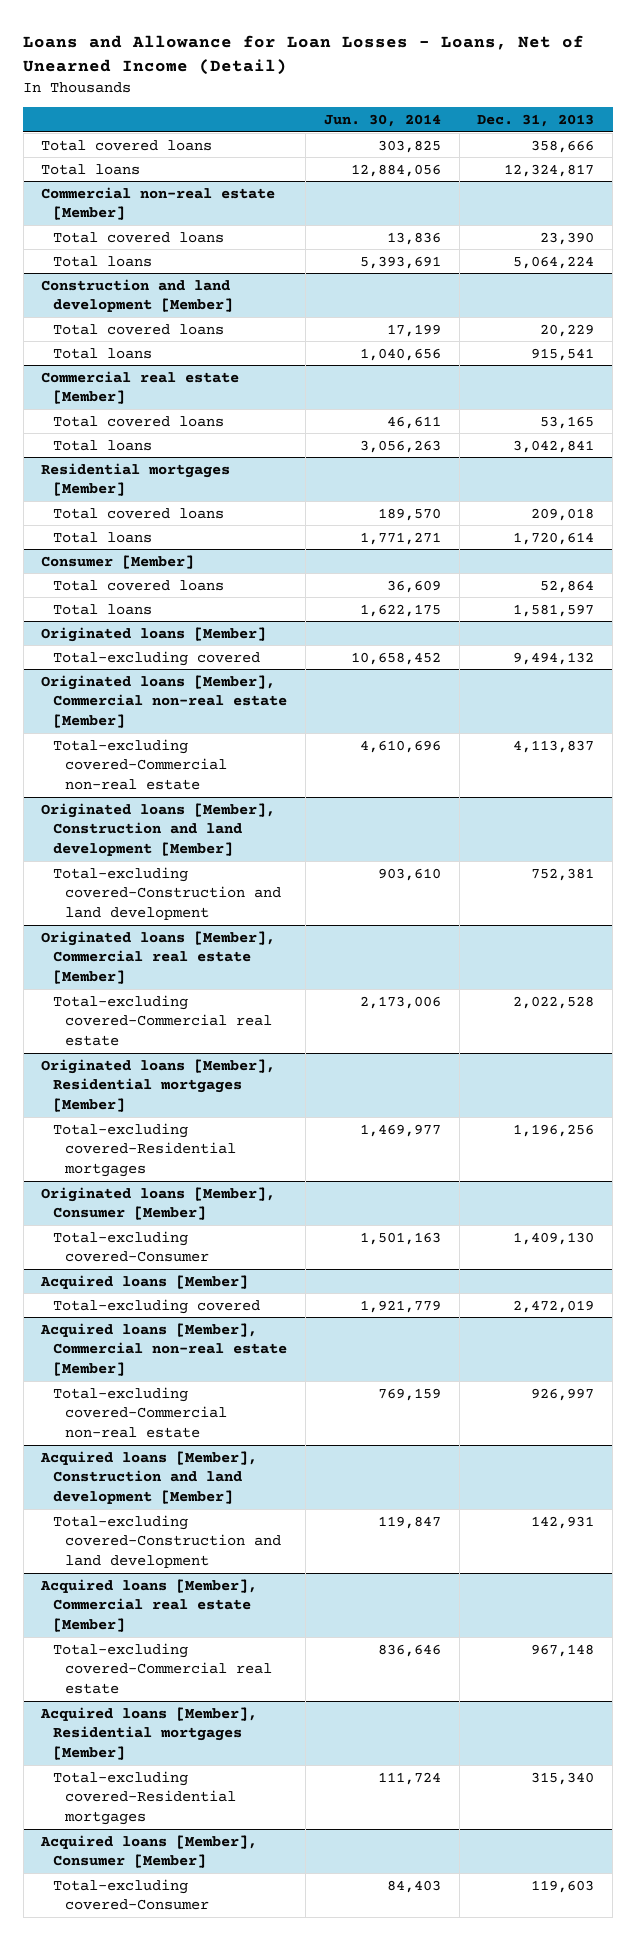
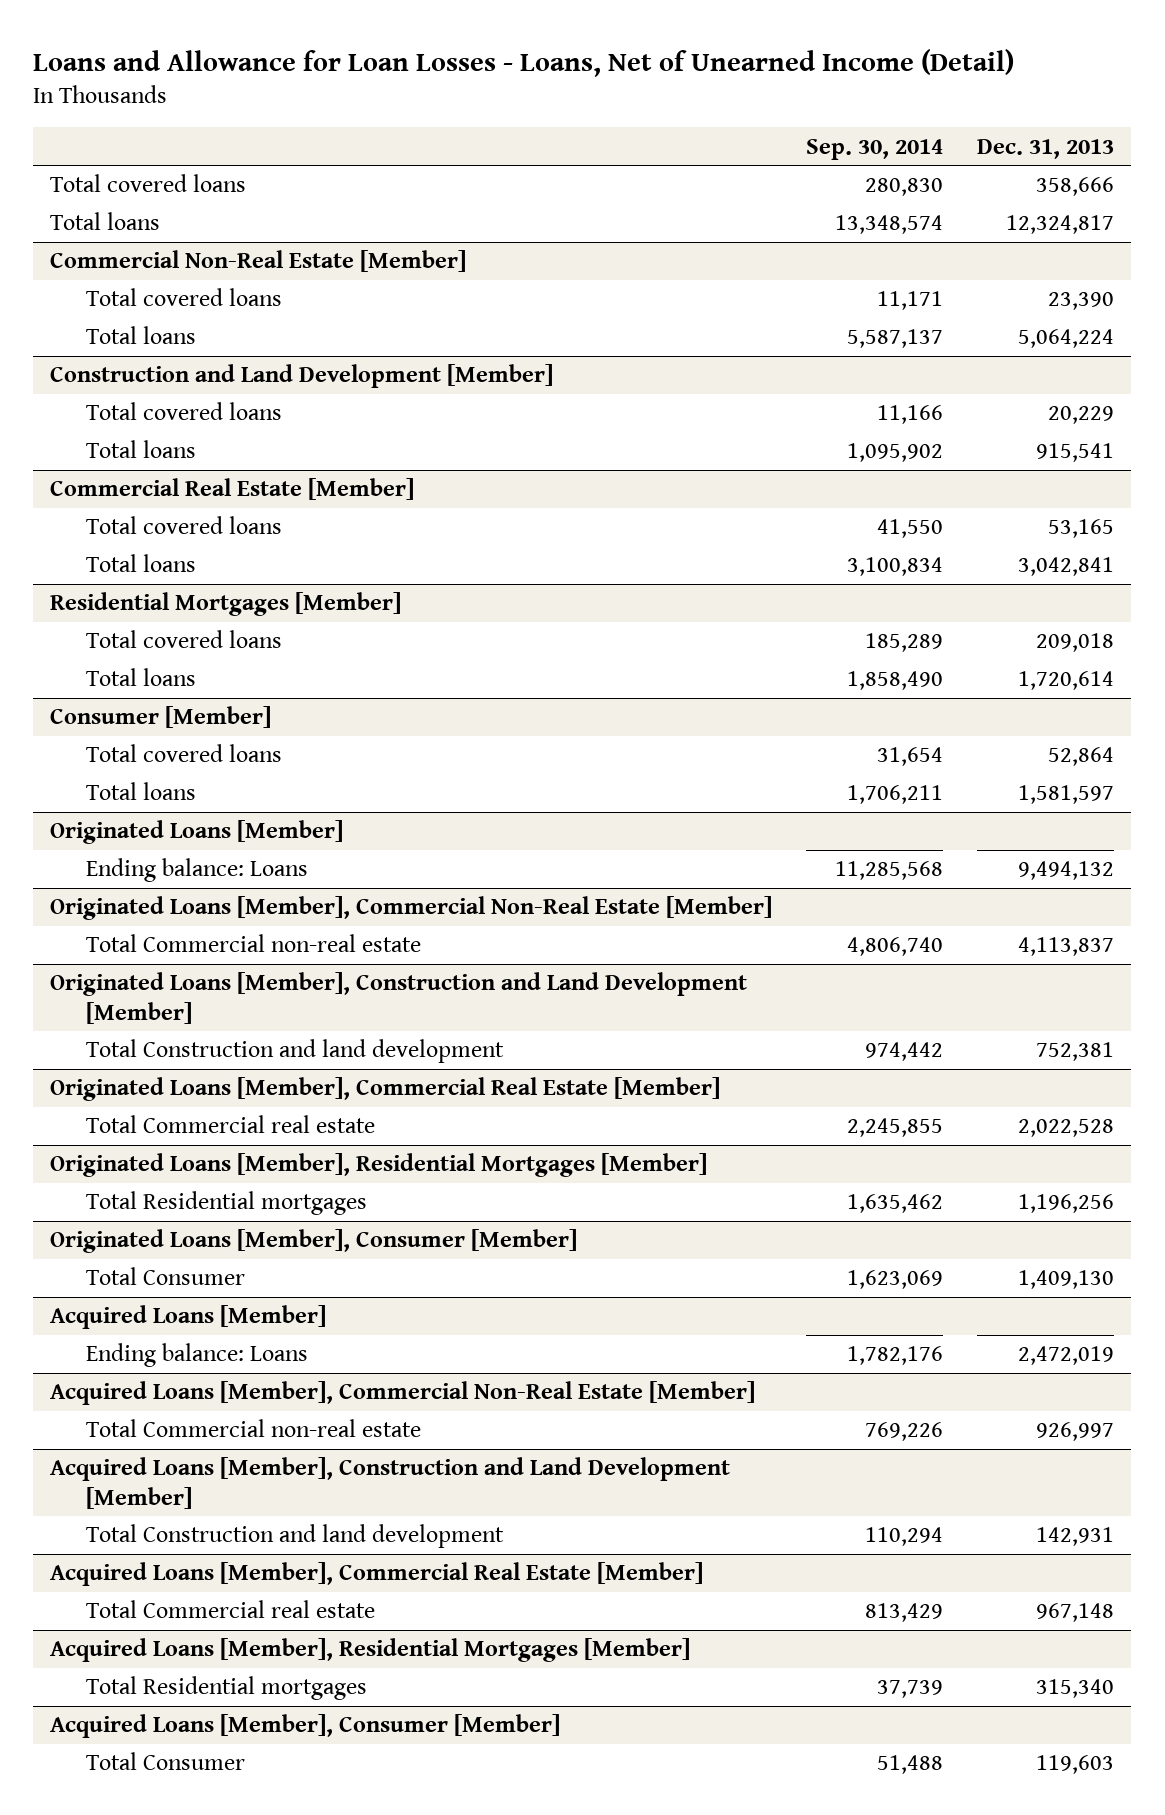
- | Jun. 30, 2014 | Dec. 31, 2013
+ | Sep. 30, 2014 | Dec. 31, 2013
- Commercial non-real estate [Member]
+ Commercial Non-Real Estate [Member]
- Construction and land development [Member]
+ Construction and Land Development [Member]
- Commercial real estate [Member]
+ Commercial Real Estate [Member]
- Residential mortgages [Member]
+ Residential Mortgages [Member]
- Originated loans [Member]
- Total-excluding covered | 10,658,452 | 9,494,132
- Originated loans [Member], Commercial non-real estate [Member]
- Total-excluding covered-Commercial non-real estate | 4,610,696 | 4,113,837
- Originated loans [Member], Construction and land development [Member]
- Total-excluding covered-Construction and land development | 903,610 | 752,381
- Originated loans [Member], Commercial real estate [Member]
- Total-excluding covered-Commercial real estate | 2,173,006 | 2,022,528
- Originated loans [Member], Residential mortgages [Member]
- Total-excluding covered-Residential mortgages | 1,469,977 | 1,196,256
- Originated loans [Member], Consumer [Member]
- Total-excluding covered-Consumer | 1,501,163 | 1,409,130
- Acquired loans [Member]
- Total-excluding covered | 1,921,779 | 2,472,019
- Acquired loans [Member], Commercial non-real estate [Member]
- Total-excluding covered-Commercial non-real estate | 769,159 | 926,997
- Acquired loans [Member], Construction and land development [Member]
- Total-excluding covered-Construction and land development | 119,847 | 142,931
- Acquired loans [Member], Commercial real estate [Member]
- Total-excluding covered-Commercial real estate | 836,646 | 967,148
- Acquired loans [Member], Residential mortgages [Member]
- Total-excluding covered-Residential mortgages | 111,724 | 315,340
- Acquired loans [Member], Consumer [Member]
- Total-excluding covered-Consumer | 84,403 | 119,603
+ Originated Loans [Member]
+ Ending balance: Loans | 11,285,568 | 9,494,132
+ Originated Loans [Member], Commercial Non-Real Estate [Member]
+ Total Commercial non-real estate | 4,806,740 | 4,113,837
+ Originated Loans [Member], Construction and Land Development [Member]
+ Total Construction and land development | 974,442 | 752,381
+ Originated Loans [Member], Commercial Real Estate [Member]
+ Total Commercial real estate | 2,245,855 | 2,022,528
+ Originated Loans [Member], Residential Mortgages [Member]
+ Total Residential mortgages | 1,635,462 | 1,196,256
+ Originated Loans [Member], Consumer [Member]
+ Total Consumer | 1,623,069 | 1,409,130
+ Acquired Loans [Member]
+ Ending balance: Loans | 1,782,176 | 2,472,019
+ Acquired Loans [Member], Commercial Non-Real Estate [Member]
+ Total Commercial non-real estate | 769,226 | 926,997
+ Acquired Loans [Member], Construction and Land Development [Member]
+ Total Construction and land development | 110,294 | 142,931
+ Acquired Loans [Member], Commercial Real Estate [Member]
+ Total Commercial real estate | 813,429 | 967,148
+ Acquired Loans [Member], Residential Mortgages [Member]
+ Total Residential mortgages | 37,739 | 315,340
+ Acquired Loans [Member], Consumer [Member]
+ Total Consumer | 51,488 | 119,603

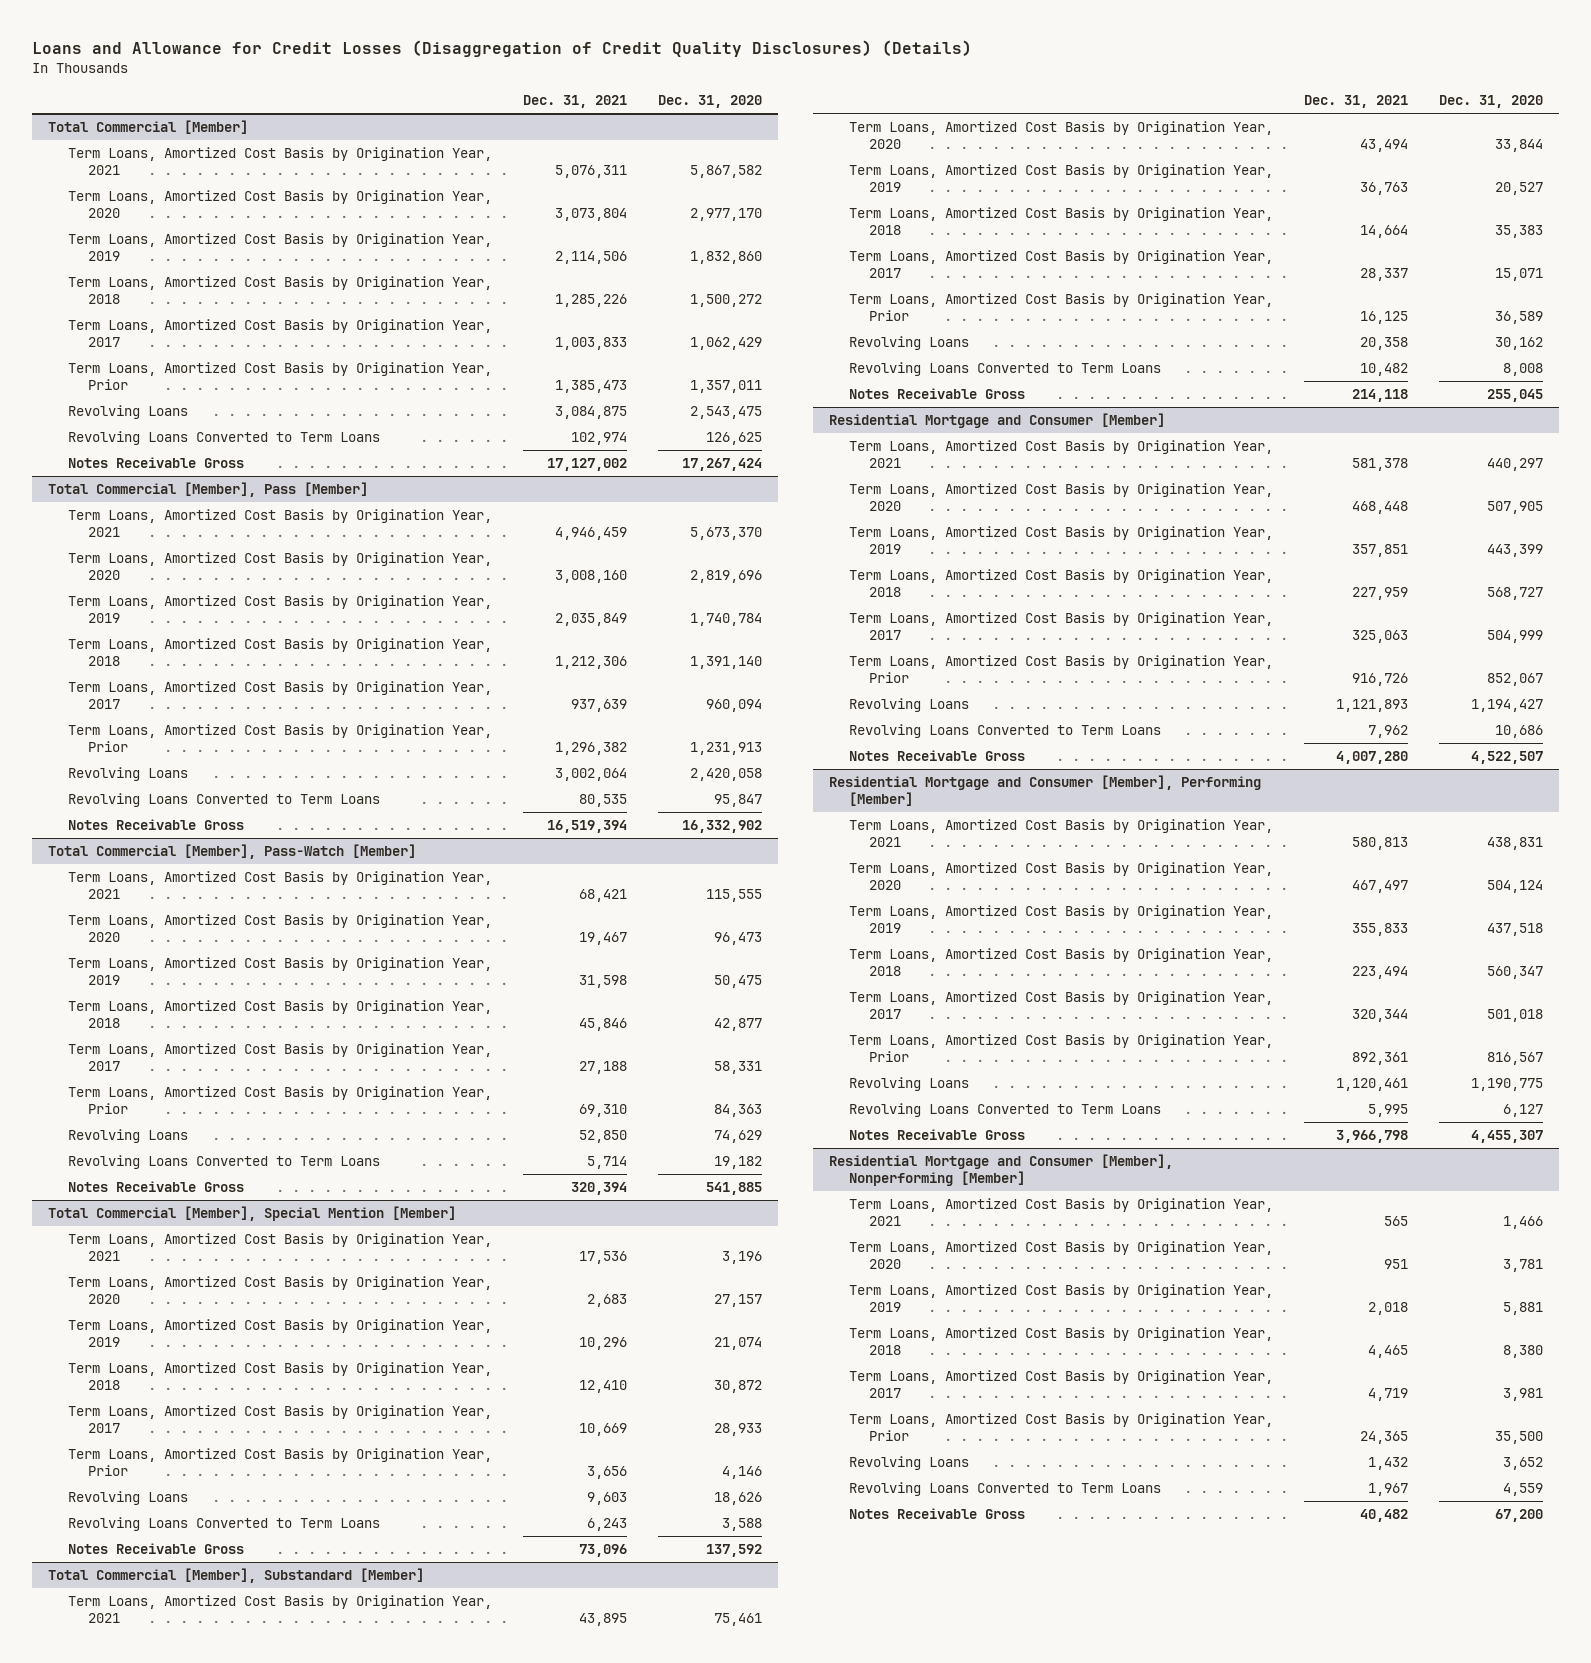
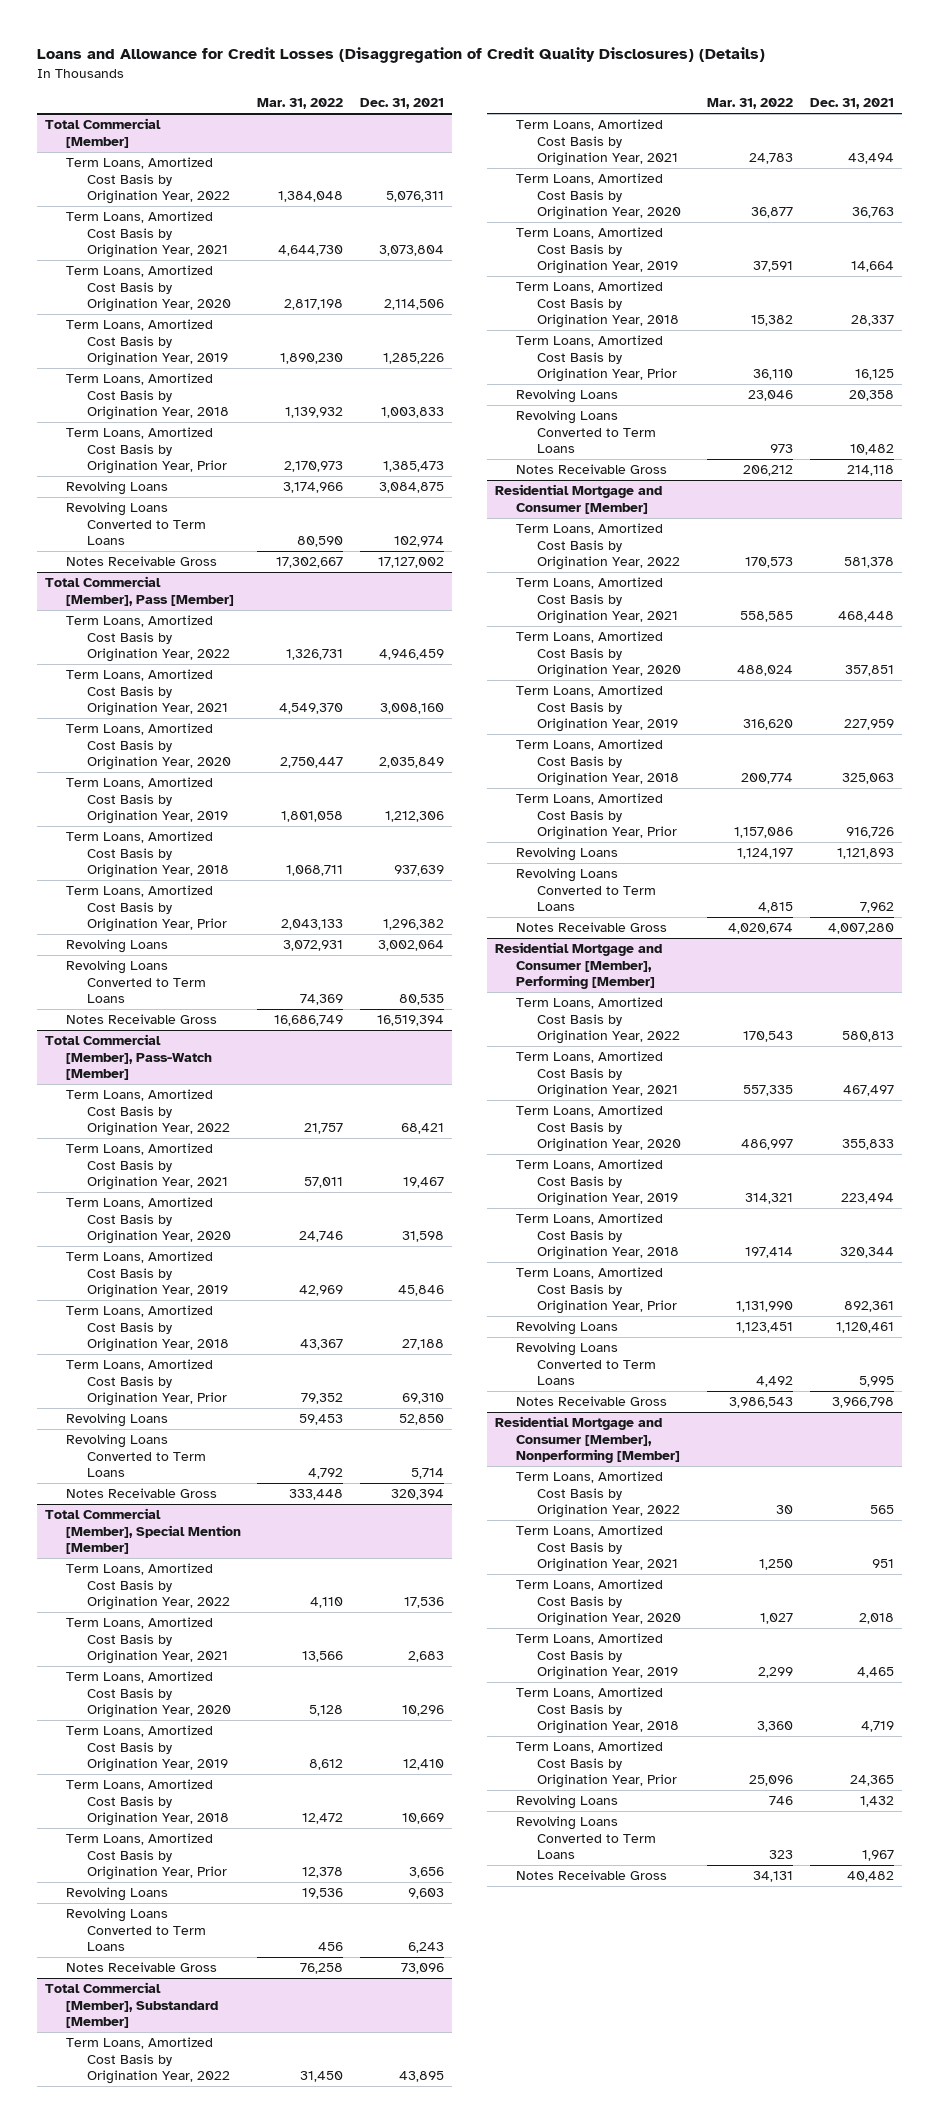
- | Dec. 31, 2021 | Dec. 31, 2020
+ | Mar. 31, 2022 | Dec. 31, 2021
@ Total Commercial [Member]
- Term Loans, Amortized Cost Basis by Origination Year, 2021 | 5,076,311 | 5,867,582
- Term Loans, Amortized Cost Basis by Origination Year, 2020 | 3,073,804 | 2,977,170
- Term Loans, Amortized Cost Basis by Origination Year, 2019 | 2,114,506 | 1,832,860
- Term Loans, Amortized Cost Basis by Origination Year, 2018 | 1,285,226 | 1,500,272
- Term Loans, Amortized Cost Basis by Origination Year, 2017 | 1,003,833 | 1,062,429
+ Term Loans, Amortized Cost Basis by Origination Year, 2022 | 1,384,048 | 5,076,311
+ Term Loans, Amortized Cost Basis by Origination Year, 2021 | 4,644,730 | 3,073,804
+ Term Loans, Amortized Cost Basis by Origination Year, 2020 | 2,817,198 | 2,114,506
+ Term Loans, Amortized Cost Basis by Origination Year, 2019 | 1,890,230 | 1,285,226
+ Term Loans, Amortized Cost Basis by Origination Year, 2018 | 1,139,932 | 1,003,833
@ Total Commercial [Member], Pass [Member]
- Term Loans, Amortized Cost Basis by Origination Year, 2021 | 4,946,459 | 5,673,370
- Term Loans, Amortized Cost Basis by Origination Year, 2020 | 3,008,160 | 2,819,696
- Term Loans, Amortized Cost Basis by Origination Year, 2019 | 2,035,849 | 1,740,784
- Term Loans, Amortized Cost Basis by Origination Year, 2018 | 1,212,306 | 1,391,140
- Term Loans, Amortized Cost Basis by Origination Year, 2017 | 937,639 | 960,094
+ Term Loans, Amortized Cost Basis by Origination Year, 2022 | 1,326,731 | 4,946,459
+ Term Loans, Amortized Cost Basis by Origination Year, 2021 | 4,549,370 | 3,008,160
+ Term Loans, Amortized Cost Basis by Origination Year, 2020 | 2,750,447 | 2,035,849
+ Term Loans, Amortized Cost Basis by Origination Year, 2019 | 1,801,058 | 1,212,306
+ Term Loans, Amortized Cost Basis by Origination Year, 2018 | 1,068,711 | 937,639
@ Total Commercial [Member], Pass-Watch [Member]
- Term Loans, Amortized Cost Basis by Origination Year, 2021 | 68,421 | 115,555
- Term Loans, Amortized Cost Basis by Origination Year, 2020 | 19,467 | 96,473
- Term Loans, Amortized Cost Basis by Origination Year, 2019 | 31,598 | 50,475
- Term Loans, Amortized Cost Basis by Origination Year, 2018 | 45,846 | 42,877
- Term Loans, Amortized Cost Basis by Origination Year, 2017 | 27,188 | 58,331
+ Term Loans, Amortized Cost Basis by Origination Year, 2022 | 21,757 | 68,421
+ Term Loans, Amortized Cost Basis by Origination Year, 2021 | 57,011 | 19,467
+ Term Loans, Amortized Cost Basis by Origination Year, 2020 | 24,746 | 31,598
+ Term Loans, Amortized Cost Basis by Origination Year, 2019 | 42,969 | 45,846
+ Term Loans, Amortized Cost Basis by Origination Year, 2018 | 43,367 | 27,188
@ Total Commercial [Member], Special Mention [Member]
- Term Loans, Amortized Cost Basis by Origination Year, 2021 | 17,536 | 3,196
- Term Loans, Amortized Cost Basis by Origination Year, 2020 | 2,683 | 27,157
- Term Loans, Amortized Cost Basis by Origination Year, 2019 | 10,296 | 21,074
- Term Loans, Amortized Cost Basis by Origination Year, 2018 | 12,410 | 30,872
- Term Loans, Amortized Cost Basis by Origination Year, 2017 | 10,669 | 28,933
+ Term Loans, Amortized Cost Basis by Origination Year, 2022 | 4,110 | 17,536
+ Term Loans, Amortized Cost Basis by Origination Year, 2021 | 13,566 | 2,683
+ Term Loans, Amortized Cost Basis by Origination Year, 2020 | 5,128 | 10,296
+ Term Loans, Amortized Cost Basis by Origination Year, 2019 | 8,612 | 12,410
+ Term Loans, Amortized Cost Basis by Origination Year, 2018 | 12,472 | 10,669
@ Total Commercial [Member], Substandard [Member]
- Term Loans, Amortized Cost Basis by Origination Year, 2021 | 43,895 | 75,461
- Term Loans, Amortized Cost Basis by Origination Year, 2020 | 43,494 | 33,844
- Term Loans, Amortized Cost Basis by Origination Year, 2019 | 36,763 | 20,527
- Term Loans, Amortized Cost Basis by Origination Year, 2018 | 14,664 | 35,383
- Term Loans, Amortized Cost Basis by Origination Year, 2017 | 28,337 | 15,071
+ Term Loans, Amortized Cost Basis by Origination Year, 2022 | 31,450 | 43,895
+ Term Loans, Amortized Cost Basis by Origination Year, 2021 | 24,783 | 43,494
+ Term Loans, Amortized Cost Basis by Origination Year, 2020 | 36,877 | 36,763
+ Term Loans, Amortized Cost Basis by Origination Year, 2019 | 37,591 | 14,664
+ Term Loans, Amortized Cost Basis by Origination Year, 2018 | 15,382 | 28,337
@ Residential Mortgage and Consumer [Member]
- Term Loans, Amortized Cost Basis by Origination Year, 2021 | 581,378 | 440,297
- Term Loans, Amortized Cost Basis by Origination Year, 2020 | 468,448 | 507,905
- Term Loans, Amortized Cost Basis by Origination Year, 2019 | 357,851 | 443,399
- Term Loans, Amortized Cost Basis by Origination Year, 2018 | 227,959 | 568,727
- Term Loans, Amortized Cost Basis by Origination Year, 2017 | 325,063 | 504,999
+ Term Loans, Amortized Cost Basis by Origination Year, 2022 | 170,573 | 581,378
+ Term Loans, Amortized Cost Basis by Origination Year, 2021 | 558,585 | 468,448
+ Term Loans, Amortized Cost Basis by Origination Year, 2020 | 488,024 | 357,851
+ Term Loans, Amortized Cost Basis by Origination Year, 2019 | 316,620 | 227,959
+ Term Loans, Amortized Cost Basis by Origination Year, 2018 | 200,774 | 325,063
@ Residential Mortgage and Consumer [Member], Performing [Member]
- Term Loans, Amortized Cost Basis by Origination Year, 2021 | 580,813 | 438,831
- Term Loans, Amortized Cost Basis by Origination Year, 2020 | 467,497 | 504,124
- Term Loans, Amortized Cost Basis by Origination Year, 2019 | 355,833 | 437,518
- Term Loans, Amortized Cost Basis by Origination Year, 2018 | 223,494 | 560,347
- Term Loans, Amortized Cost Basis by Origination Year, 2017 | 320,344 | 501,018
+ Term Loans, Amortized Cost Basis by Origination Year, 2022 | 170,543 | 580,813
+ Term Loans, Amortized Cost Basis by Origination Year, 2021 | 557,335 | 467,497
+ Term Loans, Amortized Cost Basis by Origination Year, 2020 | 486,997 | 355,833
+ Term Loans, Amortized Cost Basis by Origination Year, 2019 | 314,321 | 223,494
+ Term Loans, Amortized Cost Basis by Origination Year, 2018 | 197,414 | 320,344
@ Residential Mortgage and Consumer [Member], Nonperforming [Member]
- Term Loans, Amortized Cost Basis by Origination Year, 2021 | 565 | 1,466
- Term Loans, Amortized Cost Basis by Origination Year, 2020 | 951 | 3,781
- Term Loans, Amortized Cost Basis by Origination Year, 2019 | 2,018 | 5,881
- Term Loans, Amortized Cost Basis by Origination Year, 2018 | 4,465 | 8,380
- Term Loans, Amortized Cost Basis by Origination Year, 2017 | 4,719 | 3,981
+ Term Loans, Amortized Cost Basis by Origination Year, 2022 | 30 | 565
+ Term Loans, Amortized Cost Basis by Origination Year, 2021 | 1,250 | 951
+ Term Loans, Amortized Cost Basis by Origination Year, 2020 | 1,027 | 2,018
+ Term Loans, Amortized Cost Basis by Origination Year, 2019 | 2,299 | 4,465
+ Term Loans, Amortized Cost Basis by Origination Year, 2018 | 3,360 | 4,719

